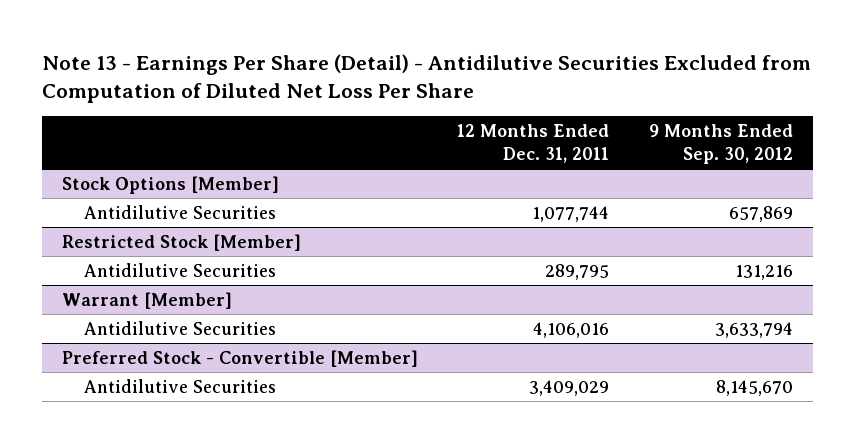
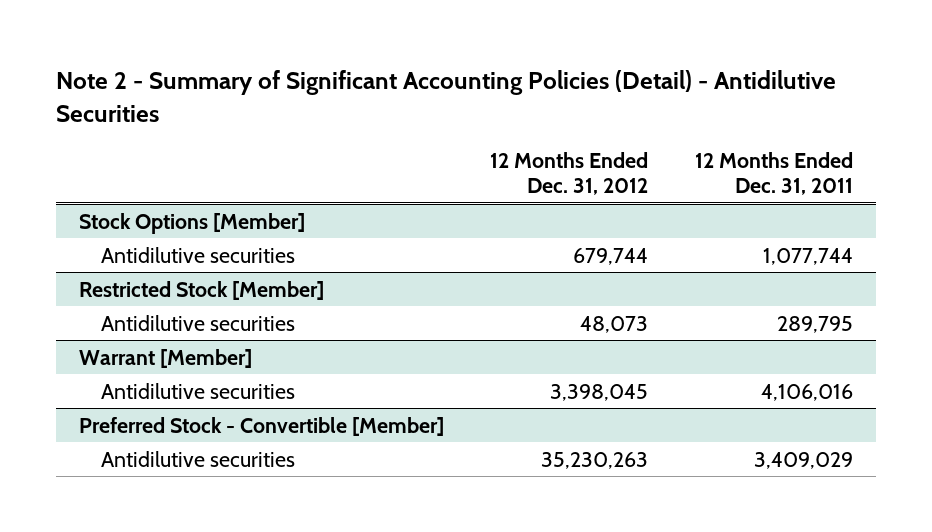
- Note 13 - Earnings Per Share (Detail) - Antidilutive Securities Excluded from Computation of Diluted Net Loss Per Share
+ Note 2 - Summary of Significant Accounting Policies (Detail) - Antidilutive Securities
- | 12 Months Ended Dec. 31, 2011 | 9 Months Ended Sep. 30, 2012
+ | 12 Months Ended Dec. 31, 2012 | 12 Months Ended Dec. 31, 2011
@ Stock Options [Member]
- Antidilutive Securities | 1,077,744 | 657,869
+ Antidilutive securities | 679,744 | 1,077,744
@ Restricted Stock [Member]
- Antidilutive Securities | 289,795 | 131,216
+ Antidilutive securities | 48,073 | 289,795
@ Warrant [Member]
- Antidilutive Securities | 4,106,016 | 3,633,794
+ Antidilutive securities | 3,398,045 | 4,106,016
@ Preferred Stock - Convertible [Member]
- Antidilutive Securities | 3,409,029 | 8,145,670
+ Antidilutive securities | 35,230,263 | 3,409,029

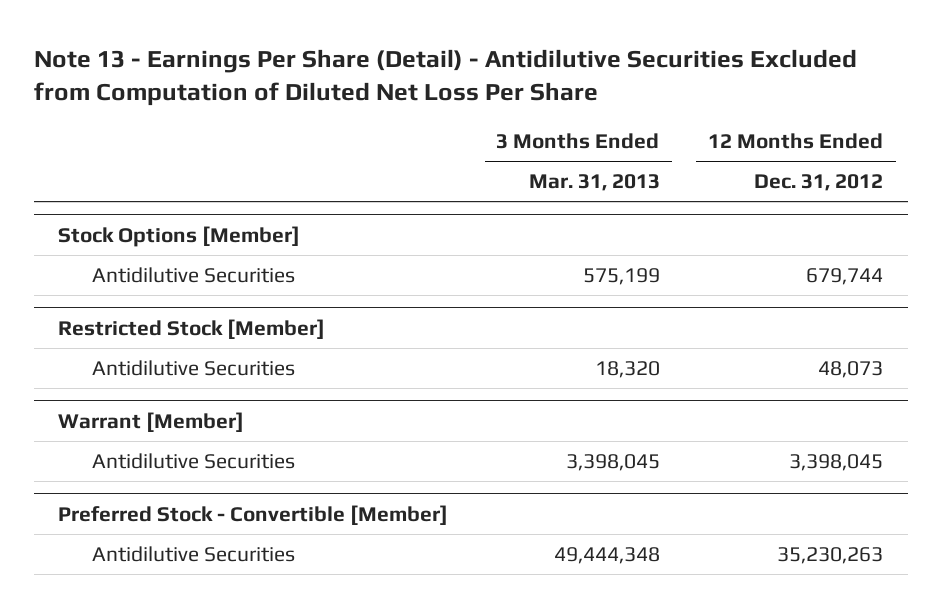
- Note 2 - Summary of Significant Accounting Policies (Detail) - Antidilutive Securities
+ Note 13 - Earnings Per Share (Detail) - Antidilutive Securities Excluded from Computation of Diluted Net Loss Per Share
- | 12 Months Ended Dec. 31, 2012 | 12 Months Ended Dec. 31, 2011
+ | 3 Months Ended Mar. 31, 2013 | 12 Months Ended Dec. 31, 2012
@ Stock Options [Member]
- Antidilutive securities | 679,744 | 1,077,744
+ Antidilutive Securities | 575,199 | 679,744
@ Restricted Stock [Member]
- Antidilutive securities | 48,073 | 289,795
+ Antidilutive Securities | 18,320 | 48,073
@ Warrant [Member]
- Antidilutive securities | 3,398,045 | 4,106,016
+ Antidilutive Securities | 3,398,045 | 3,398,045
@ Preferred Stock - Convertible [Member]
- Antidilutive securities | 35,230,263 | 3,409,029
+ Antidilutive Securities | 49,444,348 | 35,230,263

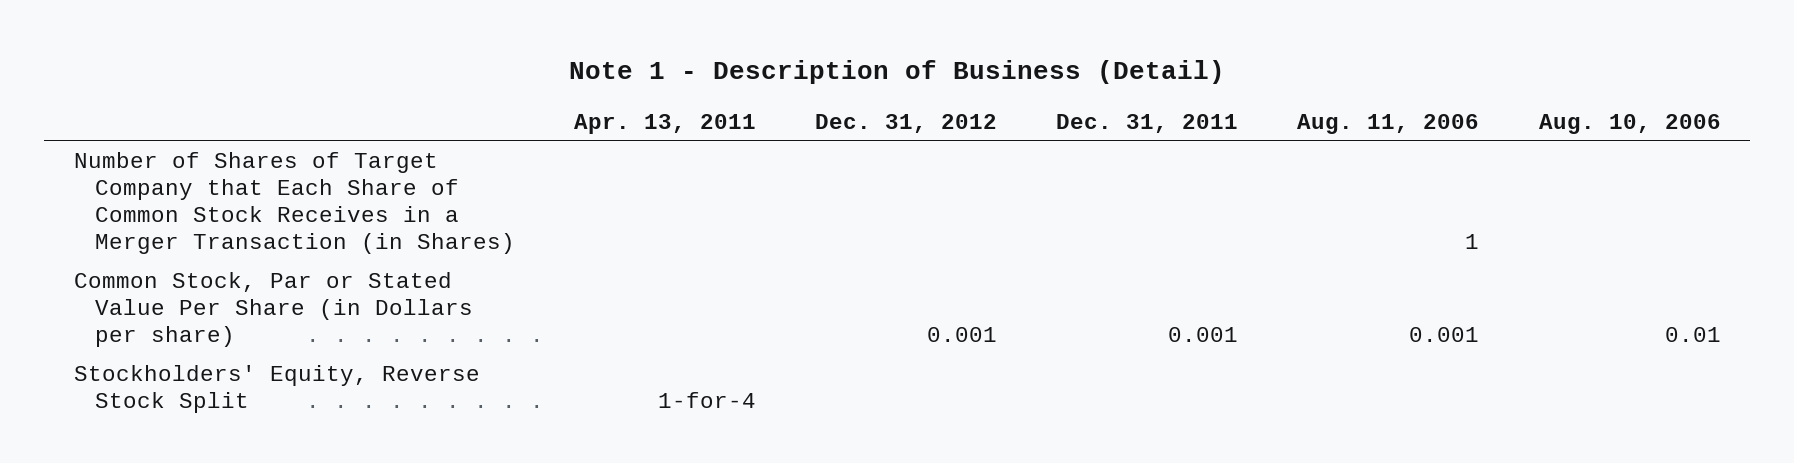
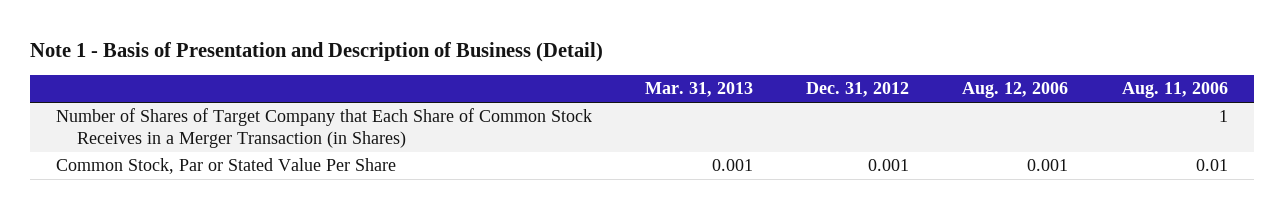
- Note 1 - Description of Business (Detail)
+ Note 1 - Basis of Presentation and Description of Business (Detail)
- | Apr. 13, 2011 | Dec. 31, 2012 | Dec. 31, 2011 | Aug. 11, 2006 | Aug. 10, 2006
+ | Mar. 31, 2013 | Dec. 31, 2012 | Aug. 12, 2006 | Aug. 11, 2006
- Common Stock, Par or Stated Value Per Share (in Dollars per share) | | 0.001 | 0.001 | 0.001 | 0.01
- Stockholders' Equity, Reverse Stock Split | 1-for-4 | | | |
+ Common Stock, Par or Stated Value Per Share | 0.001 | 0.001 | 0.001 | 0.01

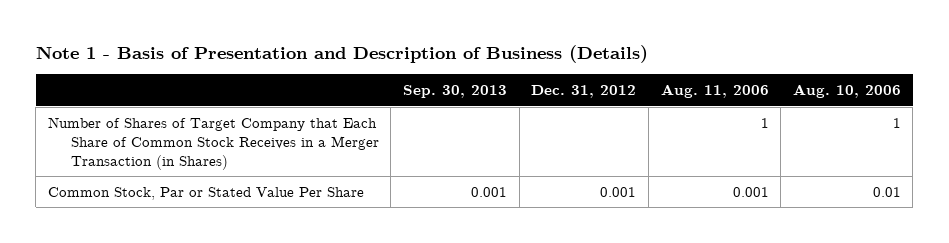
- Note 1 - Basis of Presentation and Description of Business (Detail)
+ Note 1 - Basis of Presentation and Description of Business (Details)
- | Mar. 31, 2013 | Dec. 31, 2012 | Aug. 12, 2006 | Aug. 11, 2006
+ | Sep. 30, 2013 | Dec. 31, 2012 | Aug. 11, 2006 | Aug. 10, 2006
- Common Stock, Par or Stated Value Per Share | 0.001 | 0.001 | 0.001 | 0.01
+ Common Stock, Par or Stated Value Per Share | 0.001 | 0.001 | 0.001 | 0.01

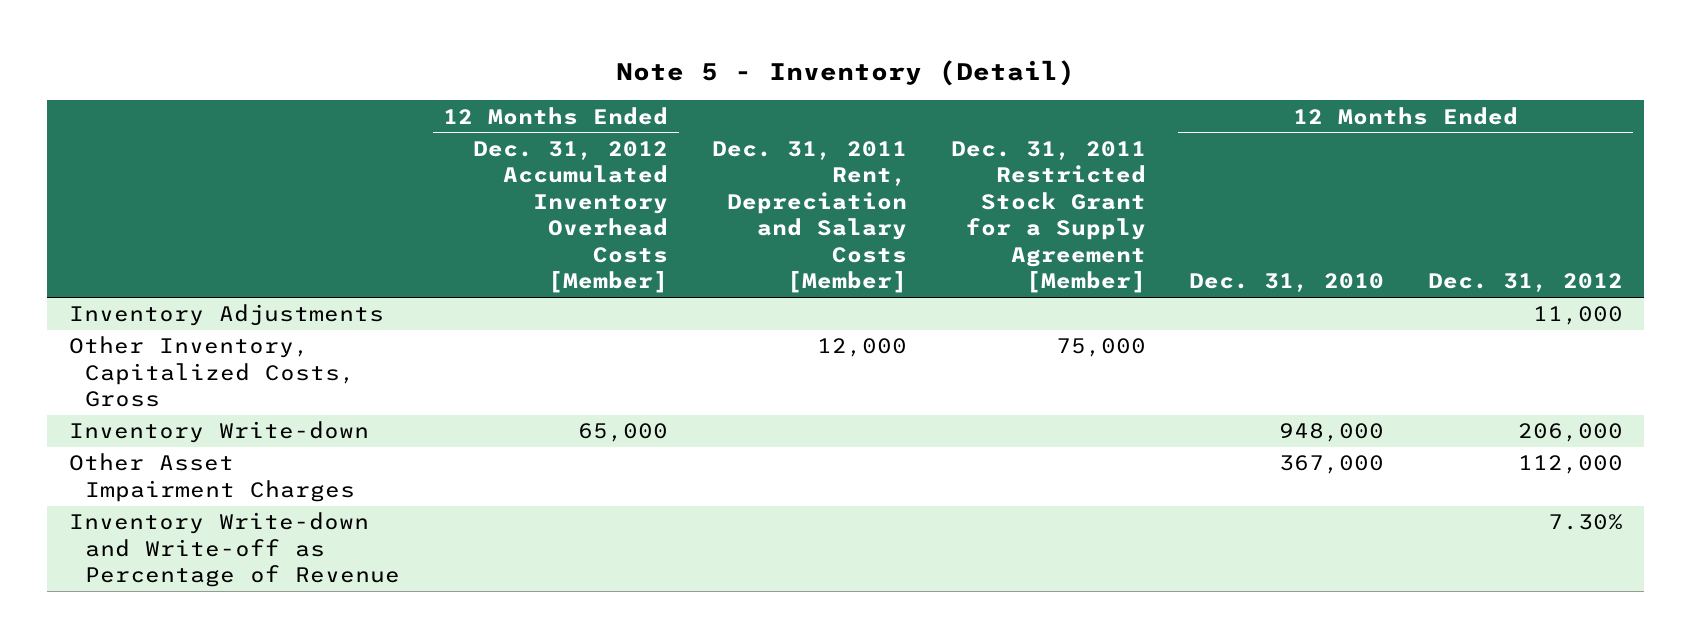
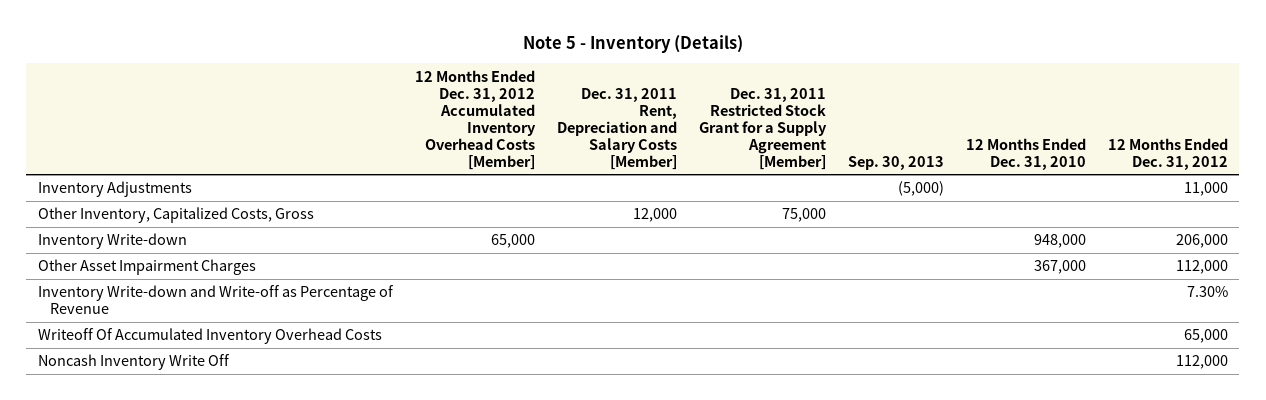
- Note 5 - Inventory (Detail)
+ Note 5 - Inventory (Details)
- | 12 Months Ended Dec. 31, 2012 Accumulated Inventory Overhead Costs [Member] | Dec. 31, 2011 Rent, Depreciation and Salary Costs [Member] | Dec. 31, 2011 Restricted Stock Grant for a Supply Agreement [Member] | 12 Months Ended Dec. 31, 2010 | 12 Months Ended Dec. 31, 2012
+ | 12 Months Ended Dec. 31, 2012 Accumulated Inventory Overhead Costs [Member] | Dec. 31, 2011 Rent, Depreciation and Salary Costs [Member] | Dec. 31, 2011 Restricted Stock Grant for a Supply Agreement [Member] | Sep. 30, 2013 | 12 Months Ended Dec. 31, 2010 | 12 Months Ended Dec. 31, 2012
+ Writeoff Of Accumulated Inventory Overhead Costs | | | | | | 65,000
+ Noncash Inventory Write Off | | | | | | 112,000

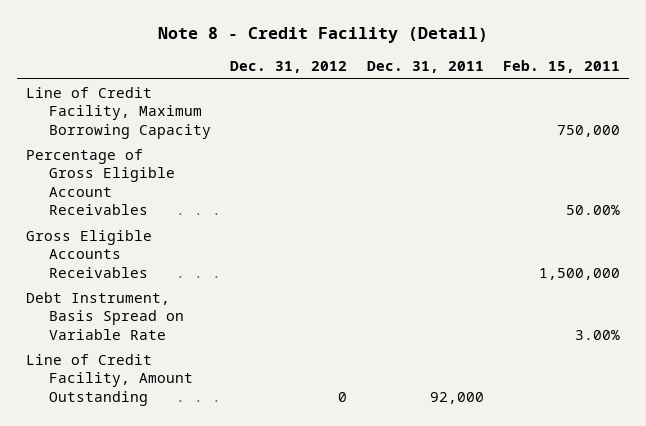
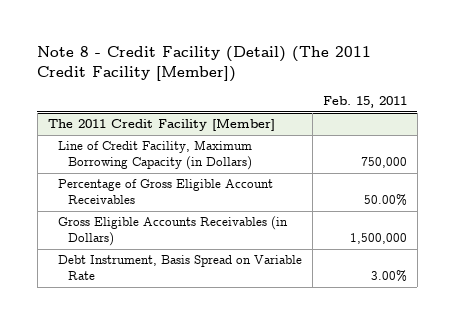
- Note 8 - Credit Facility (Detail)
+ Note 8 - Credit Facility (Detail) (The 2011 Credit Facility [Member])
- | Dec. 31, 2012 | Dec. 31, 2011 | Feb. 15, 2011
+ | Feb. 15, 2011
- Line of Credit Facility, Maximum Borrowing Capacity | | | 750,000
+ The 2011 Credit Facility [Member]
+ Line of Credit Facility, Maximum Borrowing Capacity (in Dollars) | 750,000
- Gross Eligible Accounts Receivables | | | 1,500,000
+ Gross Eligible Accounts Receivables (in Dollars) | 1,500,000
- Line of Credit Facility, Amount Outstanding | 0 | 92,000 |

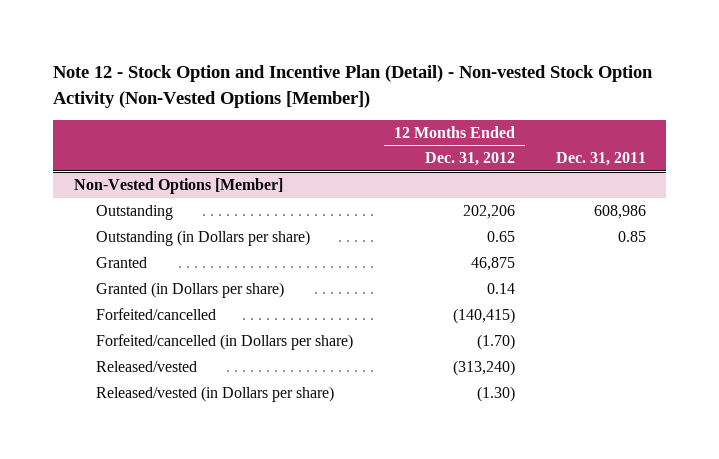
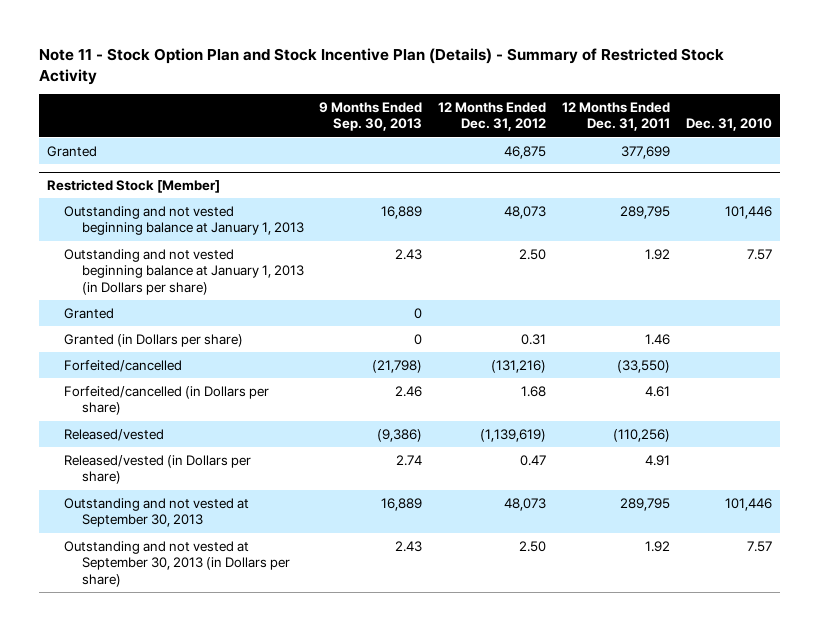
- Note 12 - Stock Option and Incentive Plan (Detail) - Non-vested Stock Option Activity (Non-Vested Options [Member])
+ Note 11 - Stock Option Plan and Stock Incentive Plan (Details) - Summary of Restricted Stock Activity
- | 12 Months Ended Dec. 31, 2012 | Dec. 31, 2011
+ | 9 Months Ended Sep. 30, 2013 | 12 Months Ended Dec. 31, 2012 | 12 Months Ended Dec. 31, 2011 | Dec. 31, 2010
- Non-Vested Options [Member]
- Outstanding | 202,206 | 608,986
- Outstanding (in Dollars per share) | 0.65 | 0.85
- Granted (in Dollars per share) | 0.14 |
- Forfeited/cancelled | (140,415) |
- Forfeited/cancelled (in Dollars per share) | (1.70) |
- Released/vested | (313,240) |
- Released/vested (in Dollars per share) | (1.30) |
+ Restricted Stock [Member]
+ Outstanding and not vested beginning balance at January 1, 2013 | 16,889 | 48,073 | 289,795 | 101,446
+ Outstanding and not vested beginning balance at January 1, 2013 (in Dollars per share) | 2.43 | 2.50 | 1.92 | 7.57
+ Granted | 0 | | |
+ Granted (in Dollars per share) | 0 | 0.31 | 1.46 |
+ Forfeited/cancelled | (21,798) | (131,216) | (33,550) |
+ Forfeited/cancelled (in Dollars per share) | 2.46 | 1.68 | 4.61 |
+ Released/vested | (9,386) | (1,139,619) | (110,256) |
+ Released/vested (in Dollars per share) | 2.74 | 0.47 | 4.91 |
+ Outstanding and not vested at September 30, 2013 | 16,889 | 48,073 | 289,795 | 101,446
+ Outstanding and not vested at September 30, 2013 (in Dollars per share) | 2.43 | 2.50 | 1.92 | 7.57

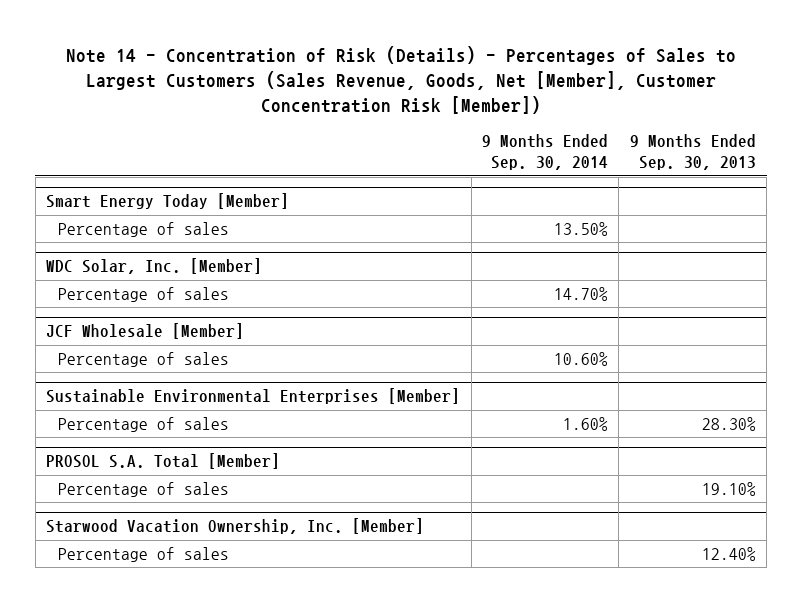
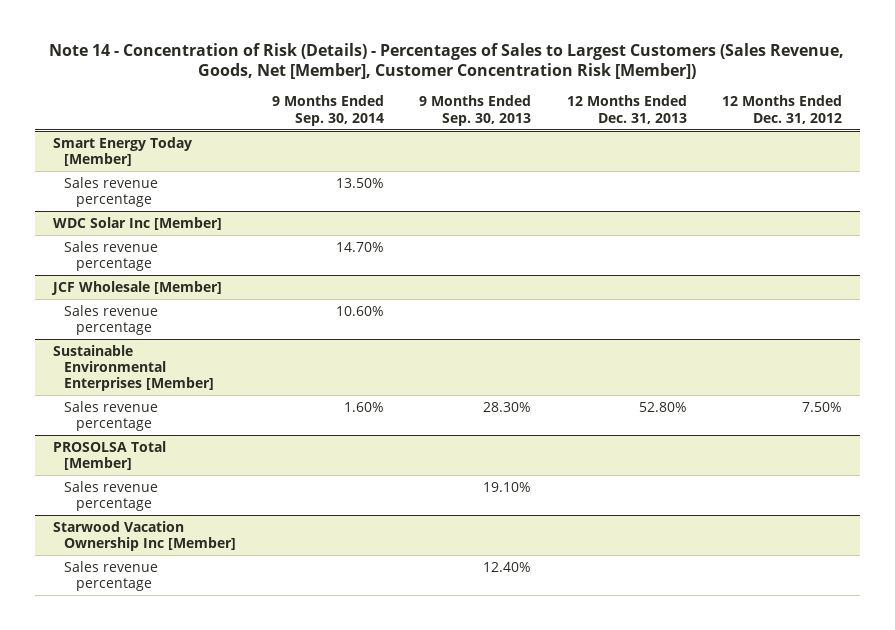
- | 9 Months Ended Sep. 30, 2014 | 9 Months Ended Sep. 30, 2013
+ | 9 Months Ended Sep. 30, 2014 | 9 Months Ended Sep. 30, 2013 | 12 Months Ended Dec. 31, 2013 | 12 Months Ended Dec. 31, 2012
@ Smart Energy Today [Member]
- Percentage of sales | 13.50% |
- WDC Solar, Inc. [Member]
- Percentage of sales | 14.70% |
@ Smart Energy Today [Member]
+ Sales revenue percentage | 13.50% | | |
+ WDC Solar Inc [Member]
+ Sales revenue percentage | 14.70% | | |
@ JCF Wholesale [Member]
- Percentage of sales | 10.60% |
+ Sales revenue percentage | 10.60% | | |
@ Sustainable Environmental Enterprises [Member]
- Percentage of sales | 1.60% | 28.30%
- PROSOL S.A. Total [Member]
- Percentage of sales | | 19.10%
- Starwood Vacation Ownership, Inc. [Member]
- Percentage of sales | | 12.40%
@ Sustainable Environmental Enterprises [Member]
+ Sales revenue percentage | 1.60% | 28.30% | 52.80% | 7.50%
+ PROSOLSA Total [Member]
+ Sales revenue percentage | | 19.10% | |
+ Starwood Vacation Ownership Inc [Member]
+ Sales revenue percentage | | 12.40% | |

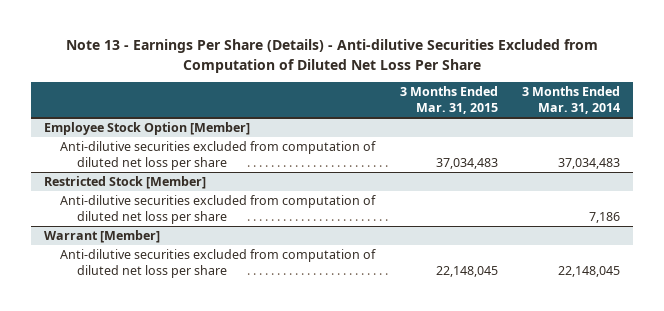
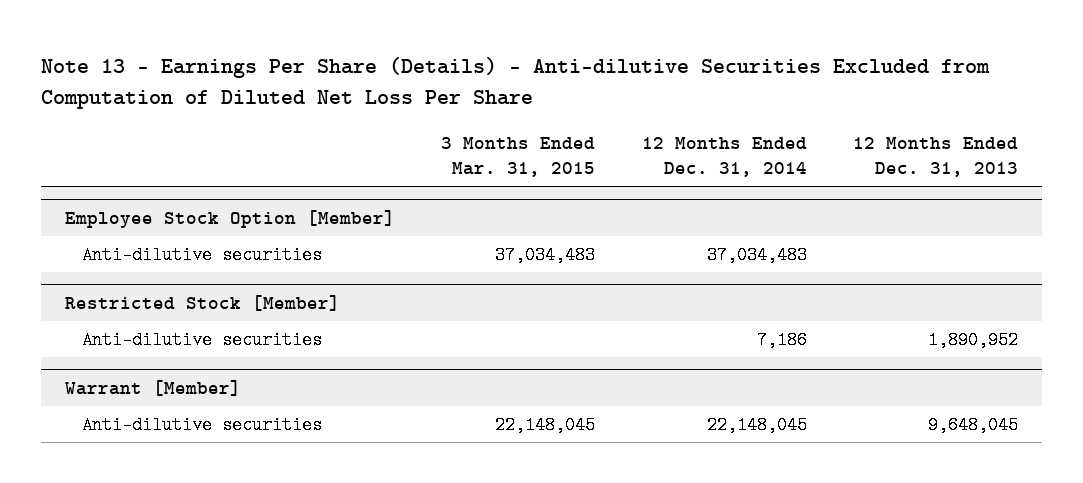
- | 3 Months Ended Mar. 31, 2015 | 3 Months Ended Mar. 31, 2014
+ | 3 Months Ended Mar. 31, 2015 | 12 Months Ended Dec. 31, 2014 | 12 Months Ended Dec. 31, 2013
@ Employee Stock Option [Member]
- Anti-dilutive securities excluded from computation of diluted net loss per share | 37,034,483 | 37,034,483
+ Anti-dilutive securities | 37,034,483 | 37,034,483 |
@ Restricted Stock [Member]
- Anti-dilutive securities excluded from computation of diluted net loss per share | | 7,186
+ Anti-dilutive securities | | 7,186 | 1,890,952
@ Warrant [Member]
- Anti-dilutive securities excluded from computation of diluted net loss per share | 22,148,045 | 22,148,045
+ Anti-dilutive securities | 22,148,045 | 22,148,045 | 9,648,045

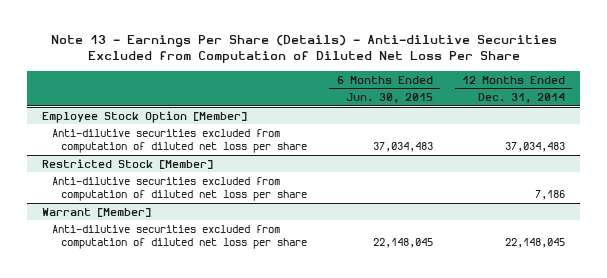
- | 3 Months Ended Mar. 31, 2015 | 12 Months Ended Dec. 31, 2014 | 12 Months Ended Dec. 31, 2013
+ | 6 Months Ended Jun. 30, 2015 | 12 Months Ended Dec. 31, 2014
@ Employee Stock Option [Member]
- Anti-dilutive securities | 37,034,483 | 37,034,483 |
+ Anti-dilutive securities excluded from computation of diluted net loss per share | 37,034,483 | 37,034,483
@ Restricted Stock [Member]
- Anti-dilutive securities | | 7,186 | 1,890,952
+ Anti-dilutive securities excluded from computation of diluted net loss per share | | 7,186
@ Warrant [Member]
- Anti-dilutive securities | 22,148,045 | 22,148,045 | 9,648,045
+ Anti-dilutive securities excluded from computation of diluted net loss per share | 22,148,045 | 22,148,045

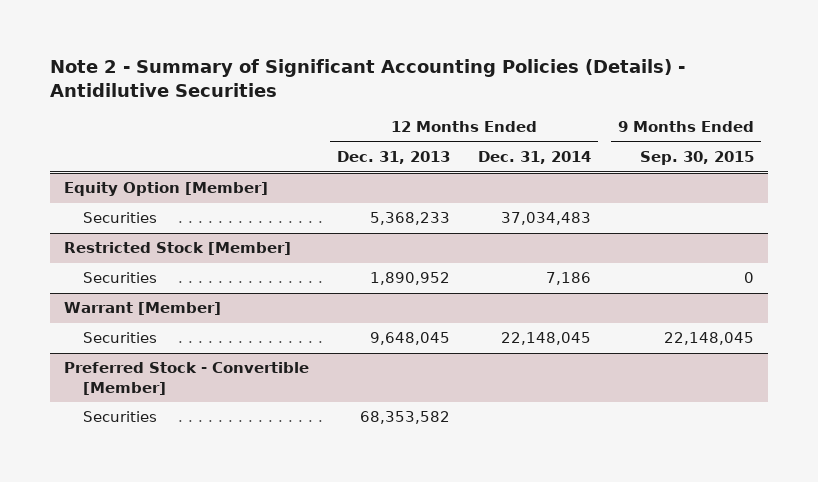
- Note 13 - Earnings Per Share (Details) - Anti-dilutive Securities Excluded from Computation of Diluted Net Loss Per Share
+ Note 2 - Summary of Significant Accounting Policies (Details) - Antidilutive Securities
- | 6 Months Ended Jun. 30, 2015 | 12 Months Ended Dec. 31, 2014
+ | 12 Months Ended Dec. 31, 2013 | 12 Months Ended Dec. 31, 2014 | 9 Months Ended Sep. 30, 2015
- Employee Stock Option [Member]
- Anti-dilutive securities excluded from computation of diluted net loss per share | 37,034,483 | 37,034,483
+ Equity Option [Member]
+ Securities | 5,368,233 | 37,034,483 |
@ Restricted Stock [Member]
- Anti-dilutive securities excluded from computation of diluted net loss per share | | 7,186
+ Securities | 1,890,952 | 7,186 | 0
@ Warrant [Member]
- Anti-dilutive securities excluded from computation of diluted net loss per share | 22,148,045 | 22,148,045
+ Securities | 9,648,045 | 22,148,045 | 22,148,045
+ Preferred Stock - Convertible [Member]
+ Securities | 68,353,582 | |

